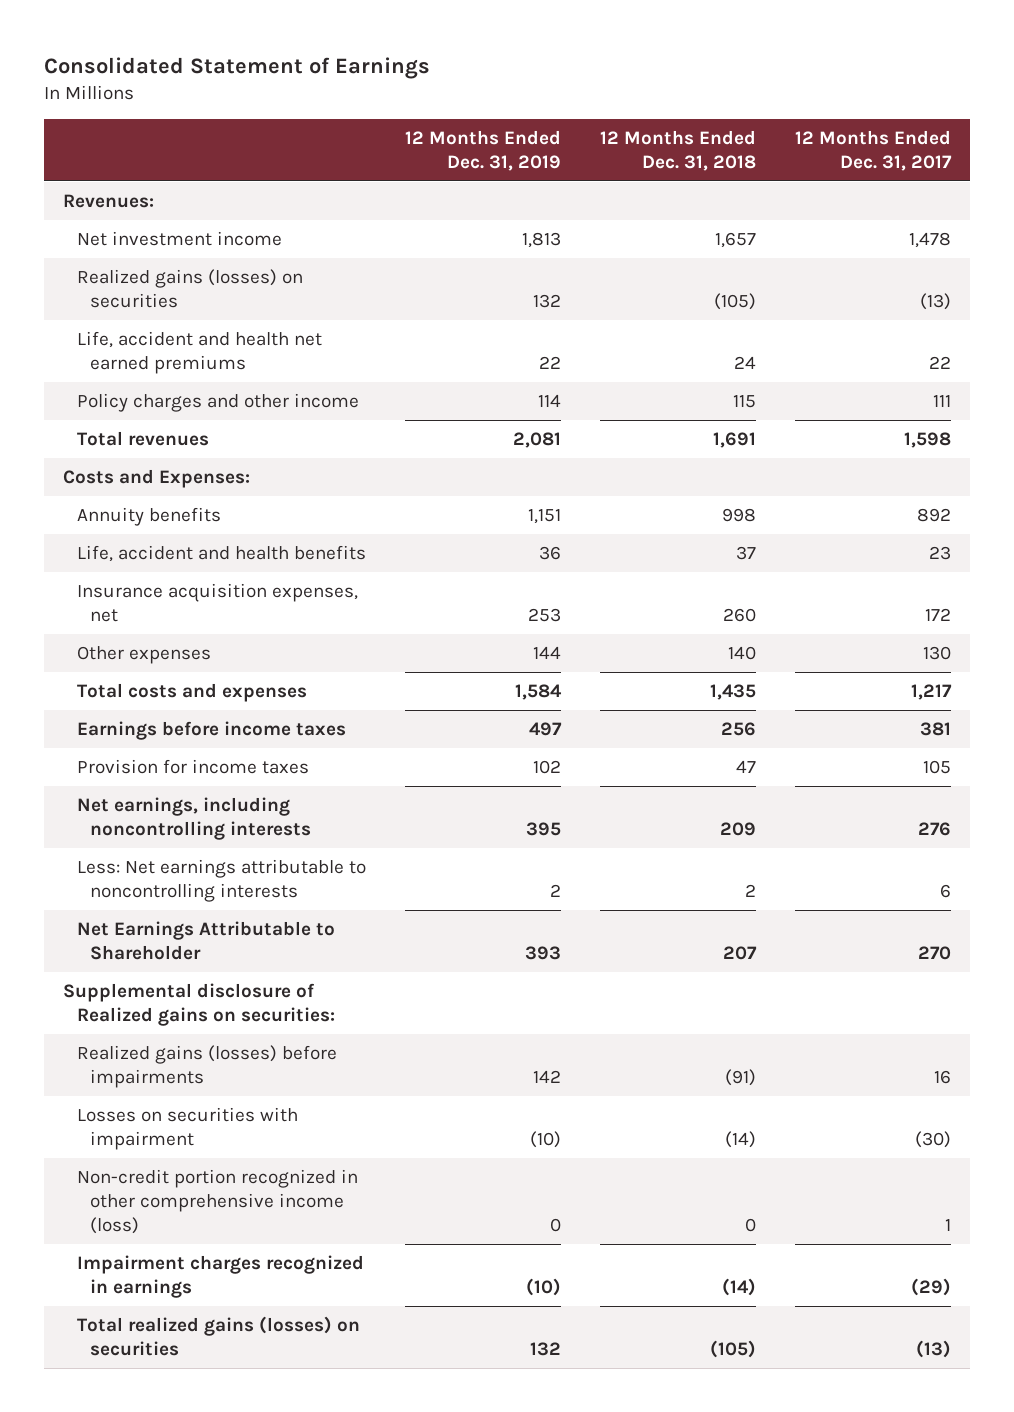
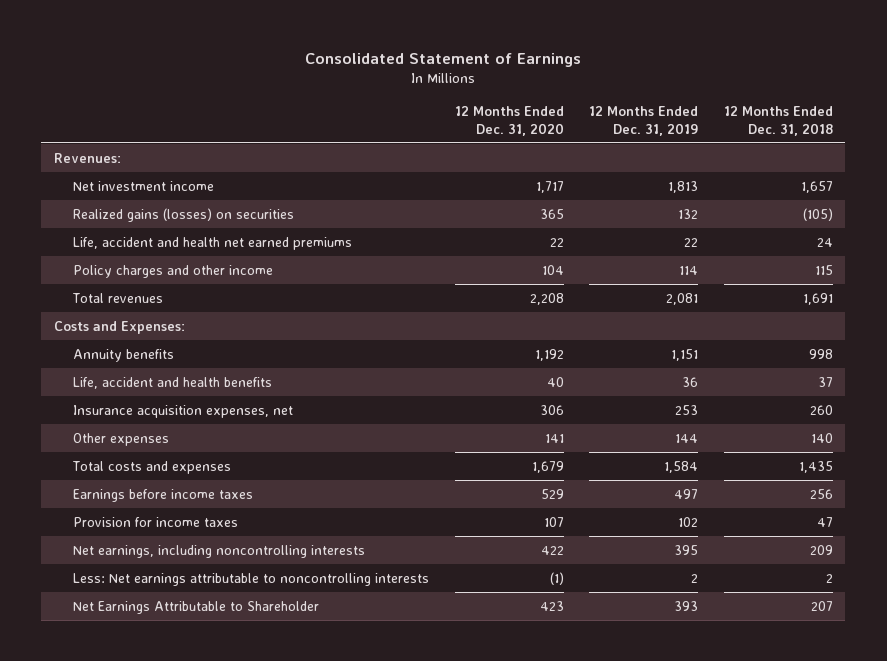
- | 12 Months Ended Dec. 31, 2019 | 12 Months Ended Dec. 31, 2018 | 12 Months Ended Dec. 31, 2017
+ | 12 Months Ended Dec. 31, 2020 | 12 Months Ended Dec. 31, 2019 | 12 Months Ended Dec. 31, 2018
- Supplemental disclosure of Realized gains on securities:
- Realized gains (losses) before impairments | 142 | (91) | 16
- Losses on securities with impairment | (10) | (14) | (30)
- Non-credit portion recognized in other comprehensive income (loss) | 0 | 0 | 1
- Impairment charges recognized in earnings | (10) | (14) | (29)
- Total realized gains (losses) on securities | 132 | (105) | (13)

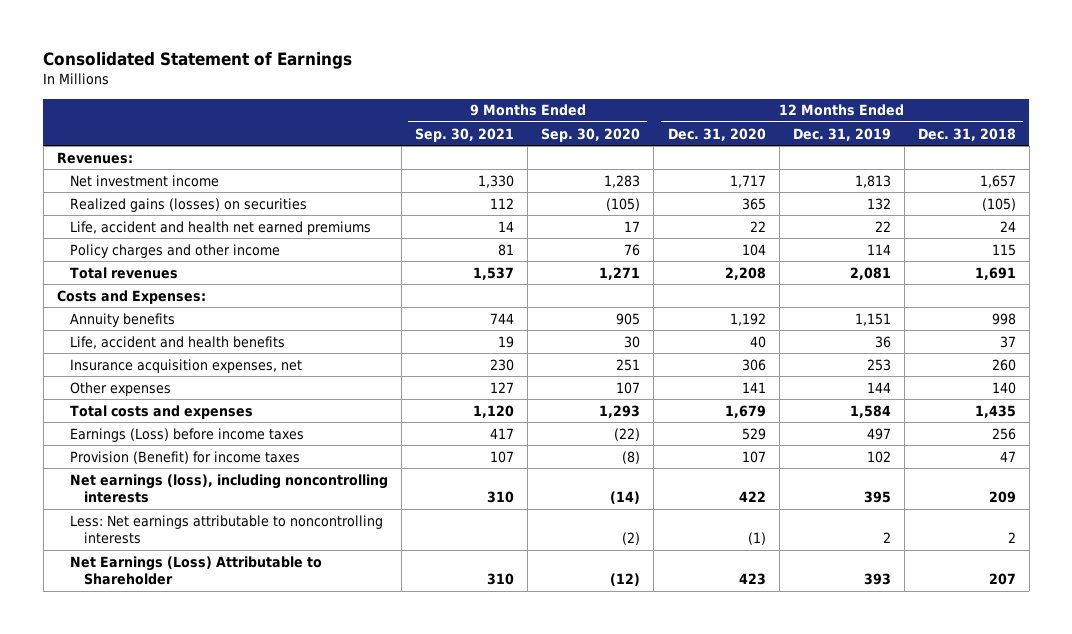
- | 12 Months Ended Dec. 31, 2020 | 12 Months Ended Dec. 31, 2019 | 12 Months Ended Dec. 31, 2018
+ | 9 Months Ended Sep. 30, 2021 | 9 Months Ended Sep. 30, 2020 | 12 Months Ended Dec. 31, 2020 | 12 Months Ended Dec. 31, 2019 | 12 Months Ended Dec. 31, 2018
- Earnings before income taxes | 529 | 497 | 256
- Provision for income taxes | 107 | 102 | 47
- Net earnings, including noncontrolling interests | 422 | 395 | 209
+ Earnings (Loss) before income taxes | 417 | (22) | 529 | 497 | 256
+ Provision (Benefit) for income taxes | 107 | (8) | 107 | 102 | 47
+ Net earnings (loss), including noncontrolling interests | 310 | (14) | 422 | 395 | 209
- Net Earnings Attributable to Shareholder | 423 | 393 | 207
+ Net Earnings (Loss) Attributable to Shareholder | 310 | (12) | 423 | 393 | 207

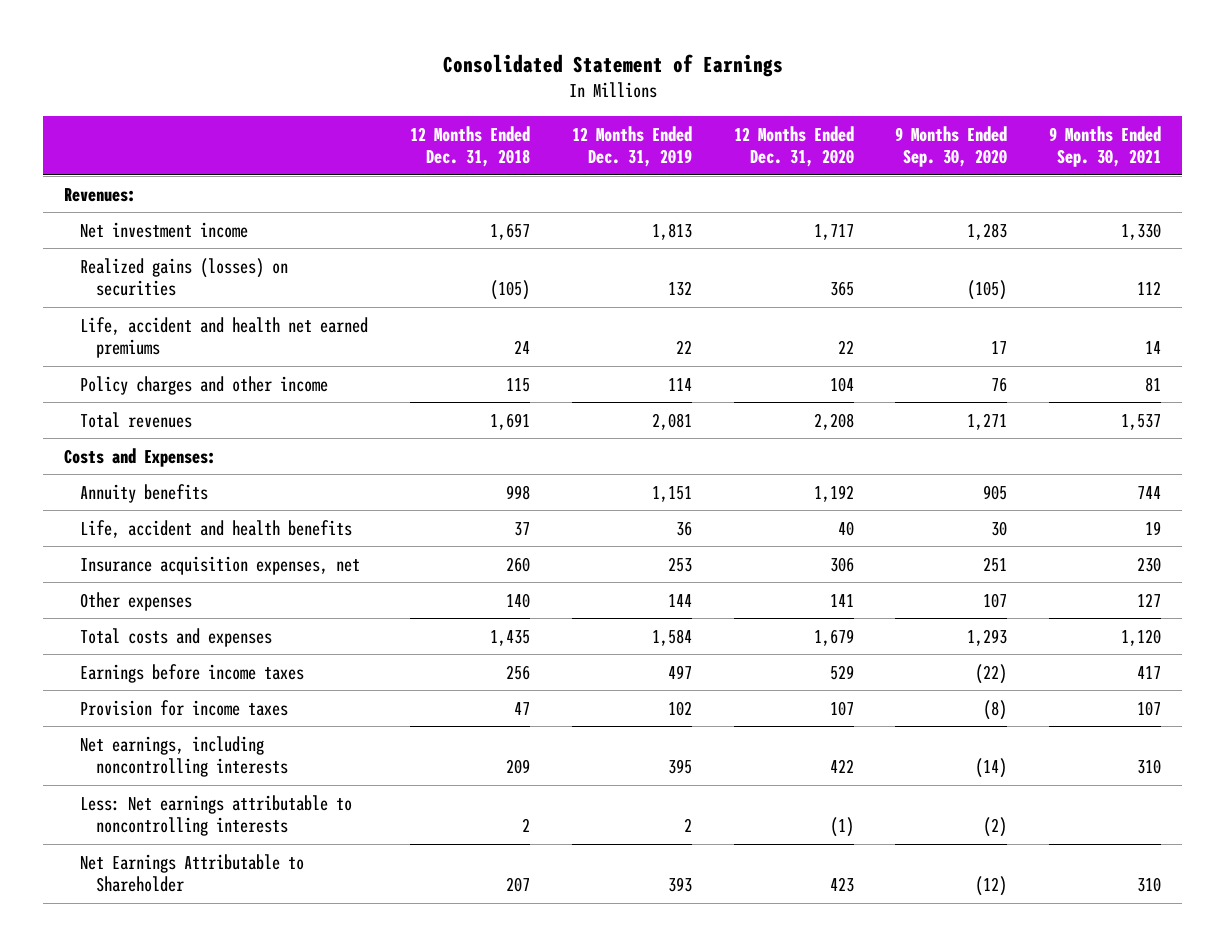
- | 9 Months Ended Sep. 30, 2021 | 9 Months Ended Sep. 30, 2020 | 12 Months Ended Dec. 31, 2020 | 12 Months Ended Dec. 31, 2019 | 12 Months Ended Dec. 31, 2018
+ | 12 Months Ended Dec. 31, 2018 | 12 Months Ended Dec. 31, 2019 | 12 Months Ended Dec. 31, 2020 | 9 Months Ended Sep. 30, 2020 | 9 Months Ended Sep. 30, 2021
- Earnings (Loss) before income taxes | 417 | (22) | 529 | 497 | 256
- Provision (Benefit) for income taxes | 107 | (8) | 107 | 102 | 47
- Net earnings (loss), including noncontrolling interests | 310 | (14) | 422 | 395 | 209
+ Earnings before income taxes | 256 | 497 | 529 | (22) | 417
+ Provision for income taxes | 47 | 102 | 107 | (8) | 107
+ Net earnings, including noncontrolling interests | 209 | 395 | 422 | (14) | 310
- Net Earnings (Loss) Attributable to Shareholder | 310 | (12) | 423 | 393 | 207
+ Net Earnings Attributable to Shareholder | 207 | 393 | 423 | (12) | 310

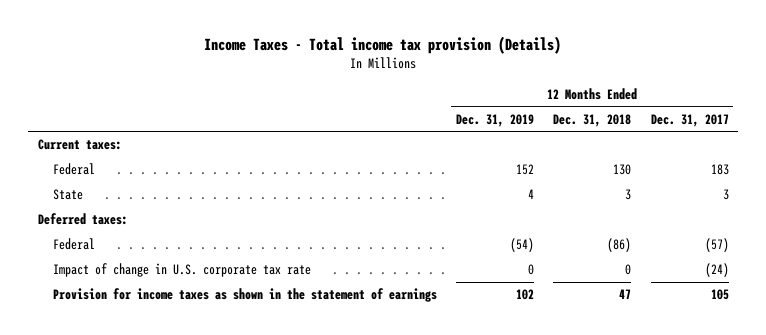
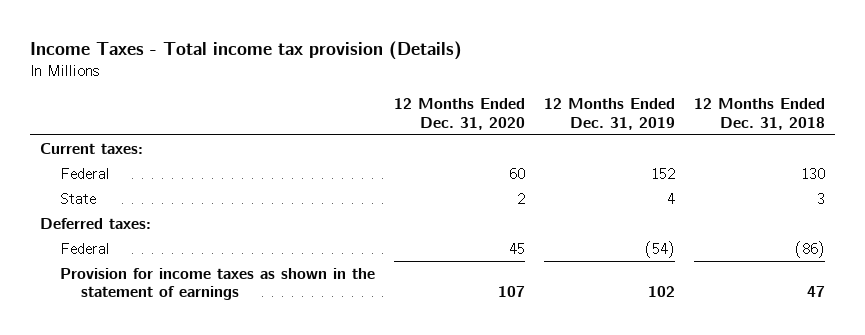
- | 12 Months Ended Dec. 31, 2019 | 12 Months Ended Dec. 31, 2018 | 12 Months Ended Dec. 31, 2017
+ | 12 Months Ended Dec. 31, 2020 | 12 Months Ended Dec. 31, 2019 | 12 Months Ended Dec. 31, 2018
- Impact of change in U.S. corporate tax rate | 0 | 0 | (24)

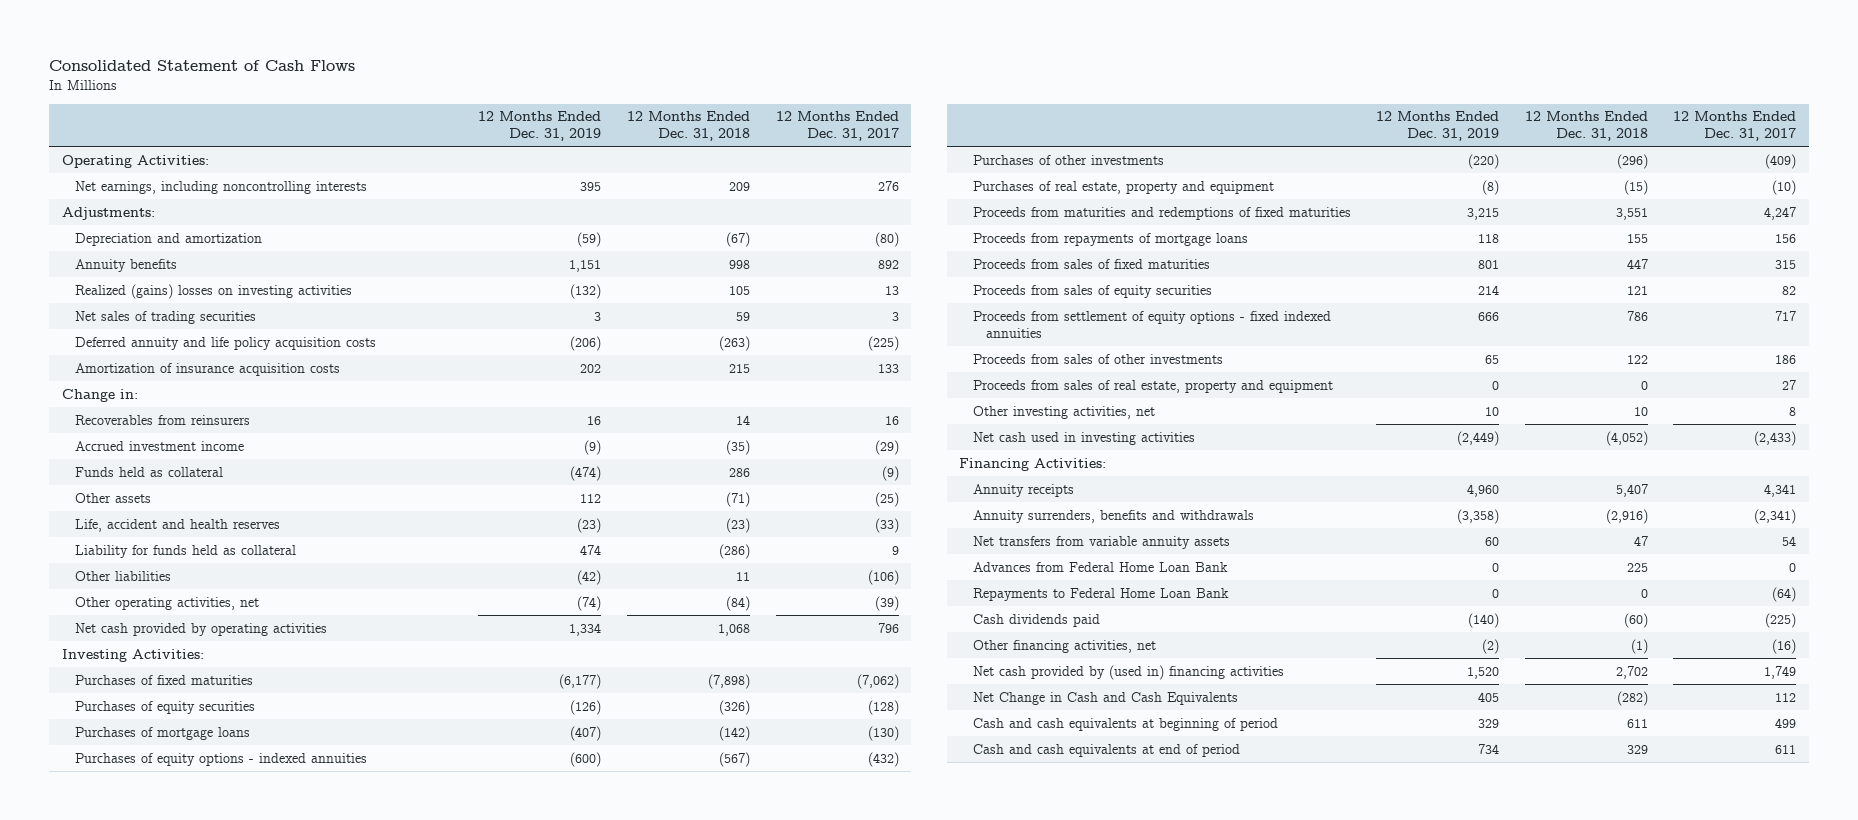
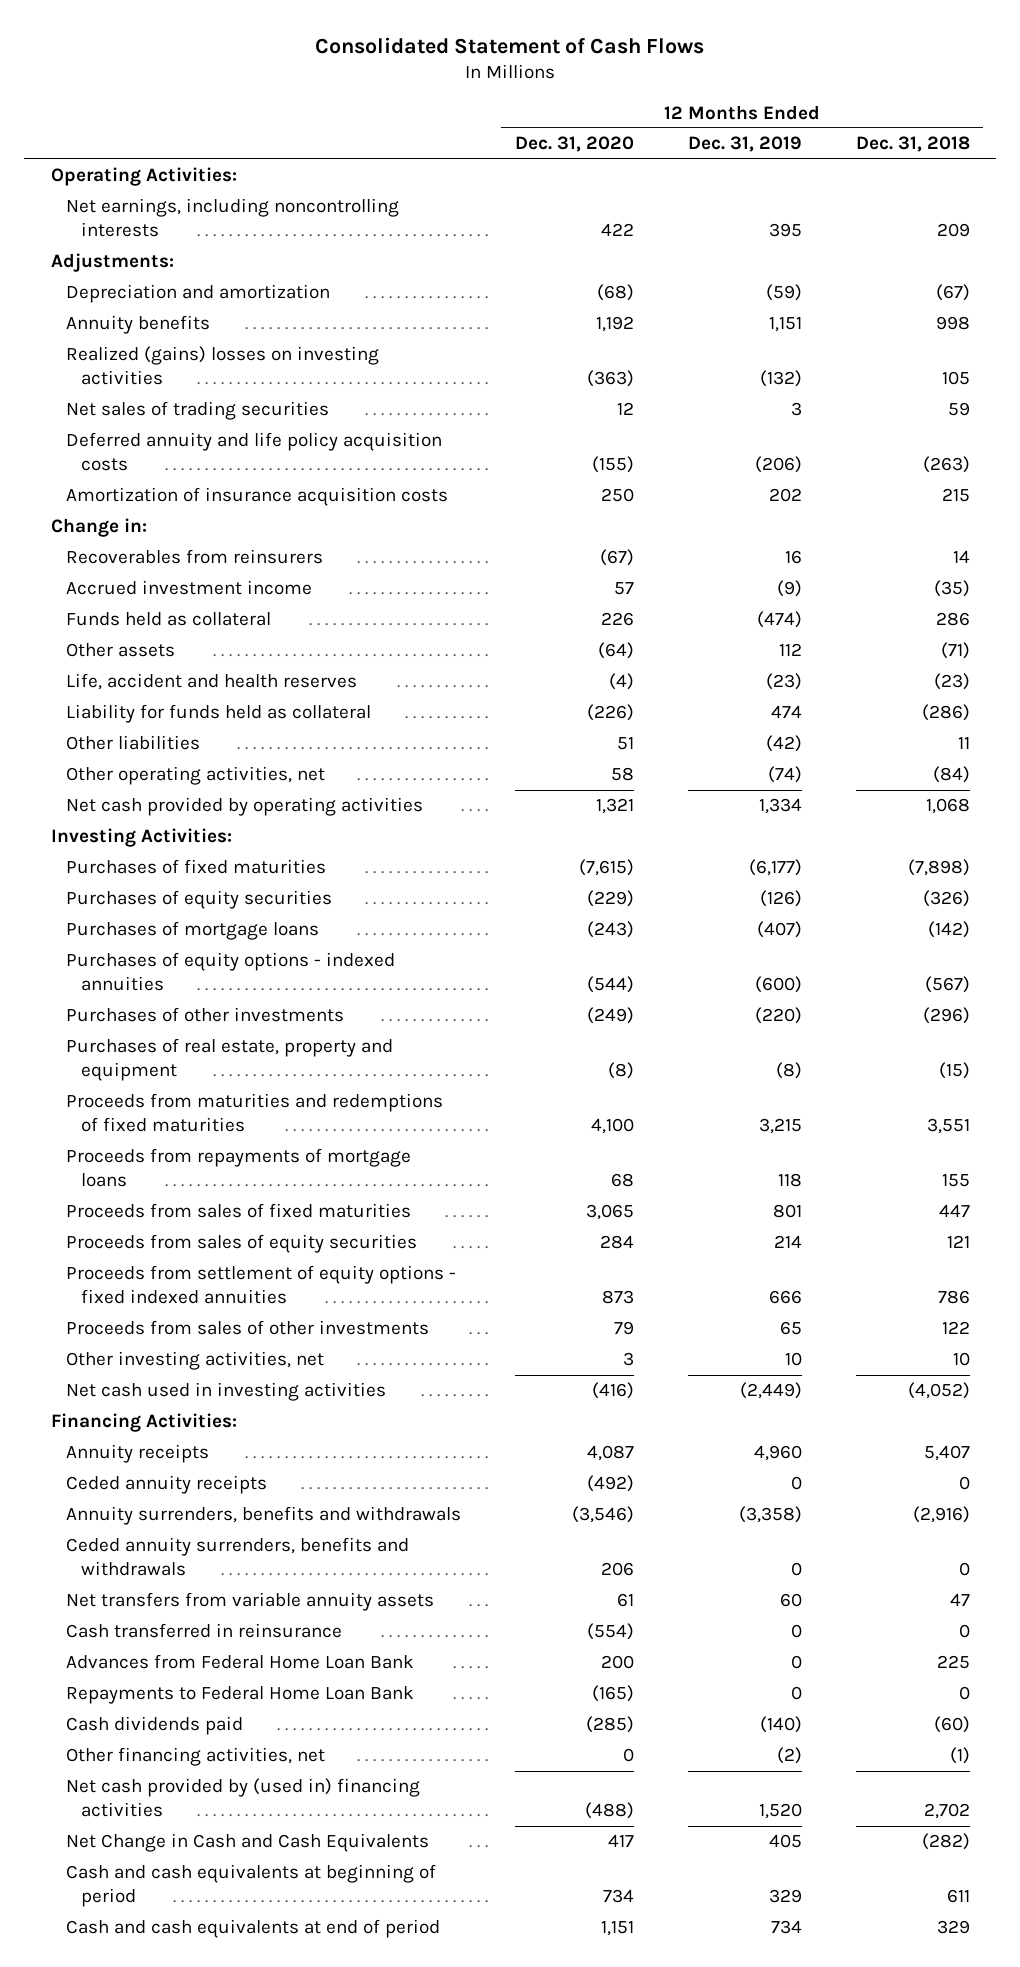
- | 12 Months Ended Dec. 31, 2019 | 12 Months Ended Dec. 31, 2018 | 12 Months Ended Dec. 31, 2017
+ | 12 Months Ended Dec. 31, 2020 | 12 Months Ended Dec. 31, 2019 | 12 Months Ended Dec. 31, 2018
- Proceeds from sales of real estate, property and equipment | 0 | 0 | 27
+ Ceded annuity receipts | (492) | 0 | 0
+ Ceded annuity surrenders, benefits and withdrawals | 206 | 0 | 0
+ Cash transferred in reinsurance | (554) | 0 | 0

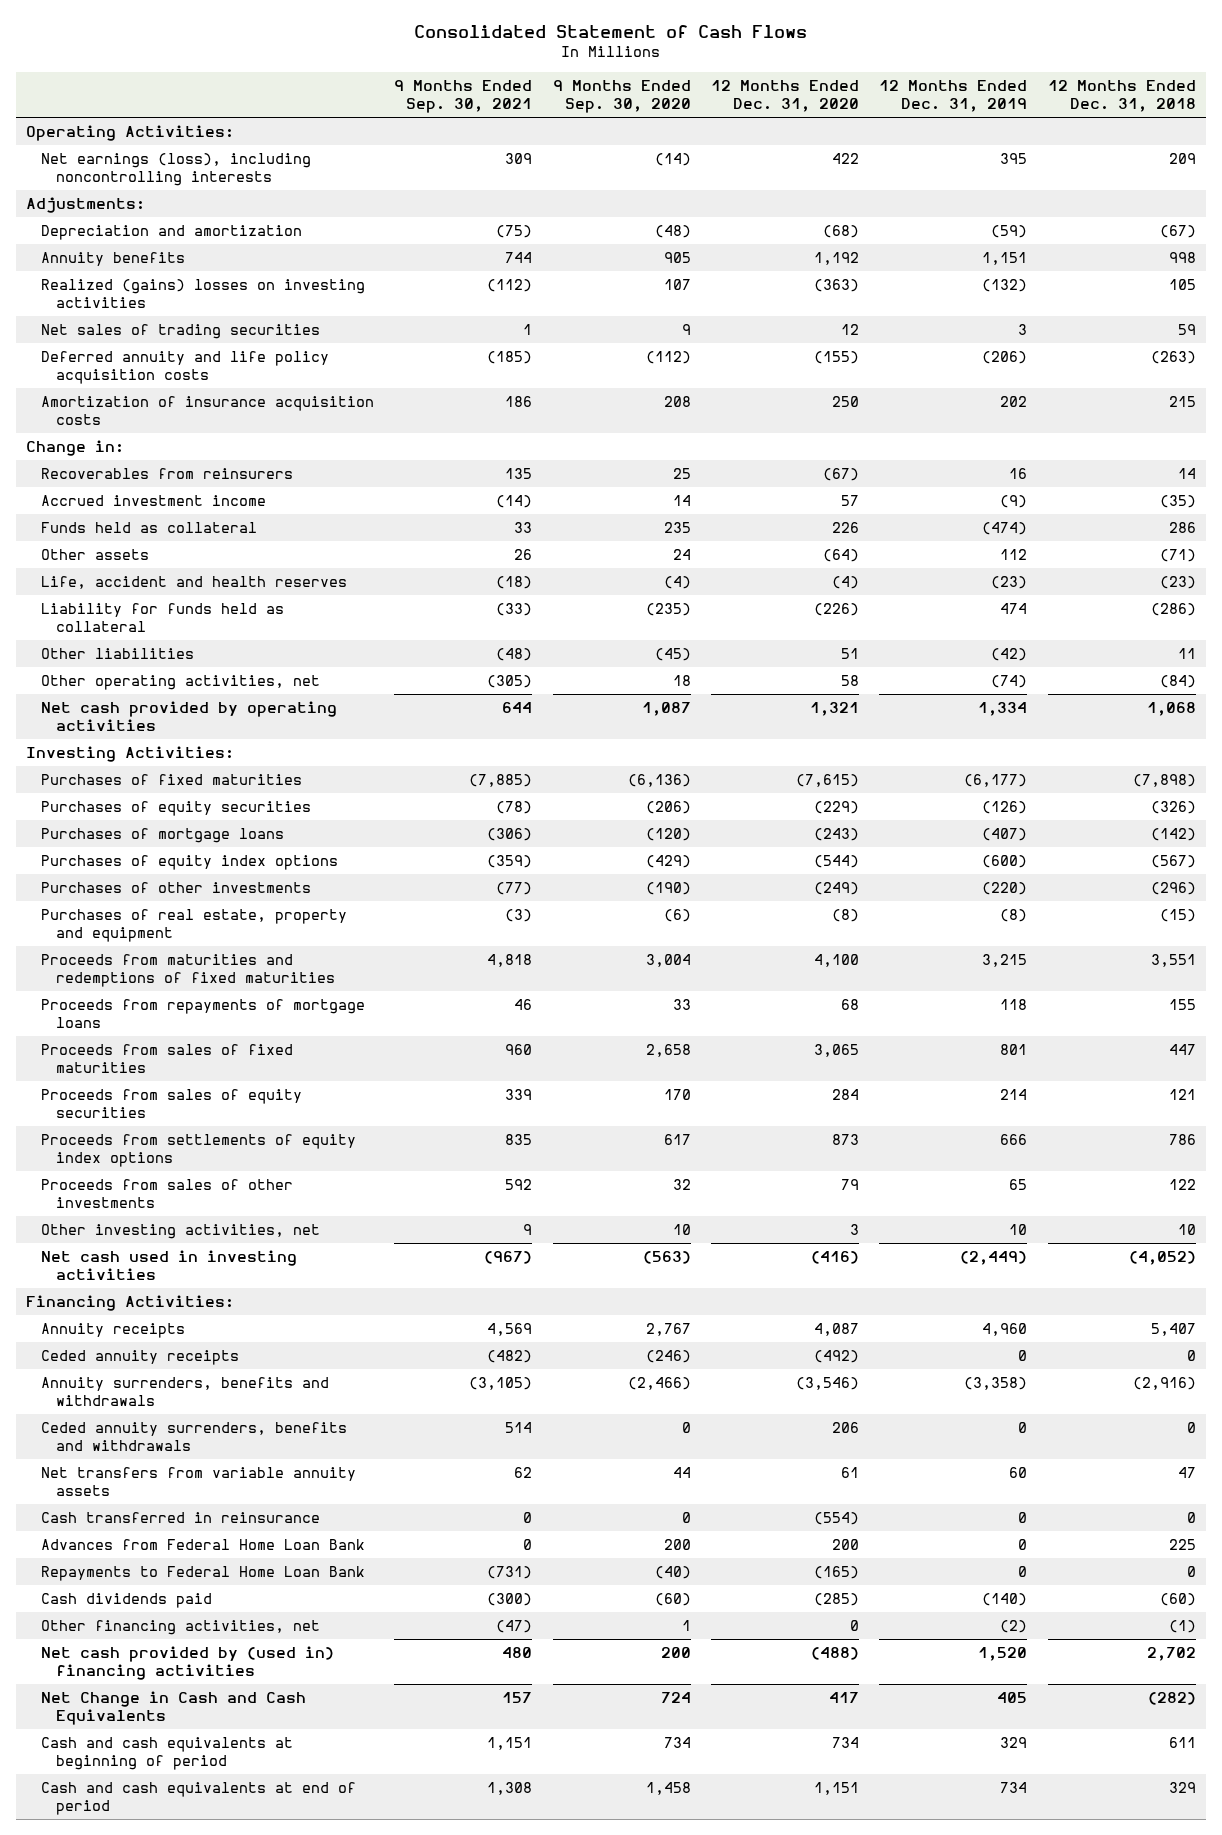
- | 12 Months Ended Dec. 31, 2020 | 12 Months Ended Dec. 31, 2019 | 12 Months Ended Dec. 31, 2018
+ | 9 Months Ended Sep. 30, 2021 | 9 Months Ended Sep. 30, 2020 | 12 Months Ended Dec. 31, 2020 | 12 Months Ended Dec. 31, 2019 | 12 Months Ended Dec. 31, 2018
- Net earnings, including noncontrolling interests | 422 | 395 | 209
+ Net earnings (loss), including noncontrolling interests | 309 | (14) | 422 | 395 | 209
- Purchases of equity options - indexed annuities | (544) | (600) | (567)
+ Purchases of equity index options | (359) | (429) | (544) | (600) | (567)
- Proceeds from settlement of equity options - fixed indexed annuities | 873 | 666 | 786
+ Proceeds from settlements of equity index options | 835 | 617 | 873 | 666 | 786

